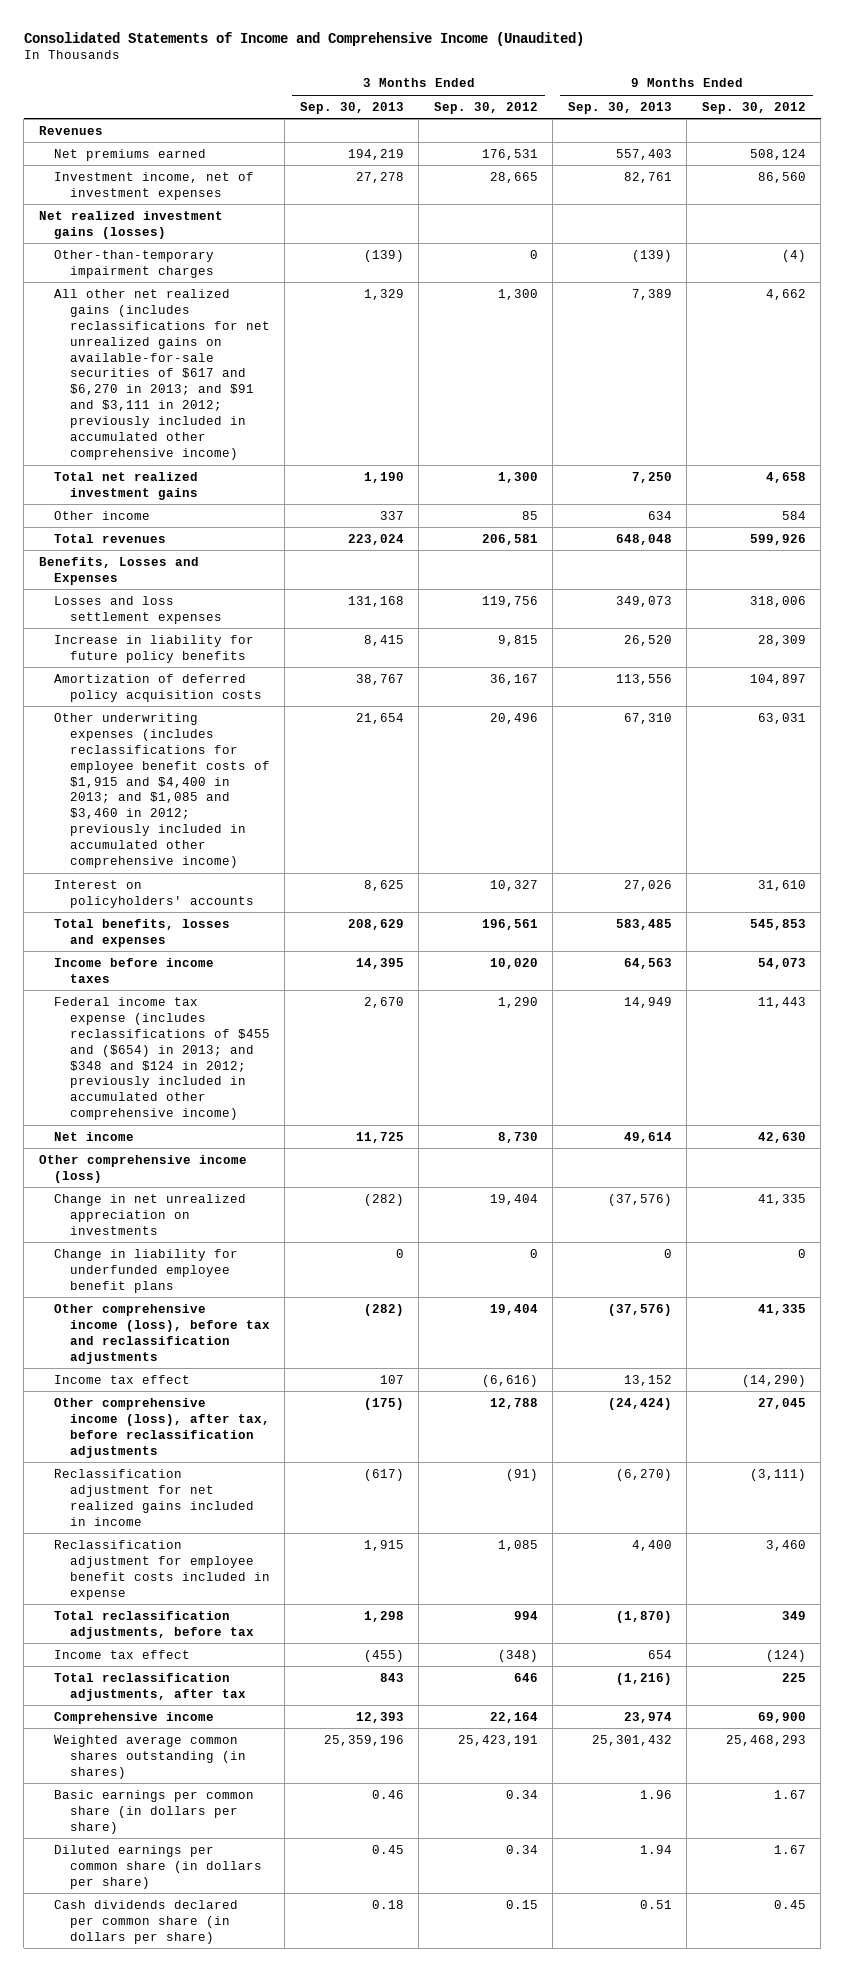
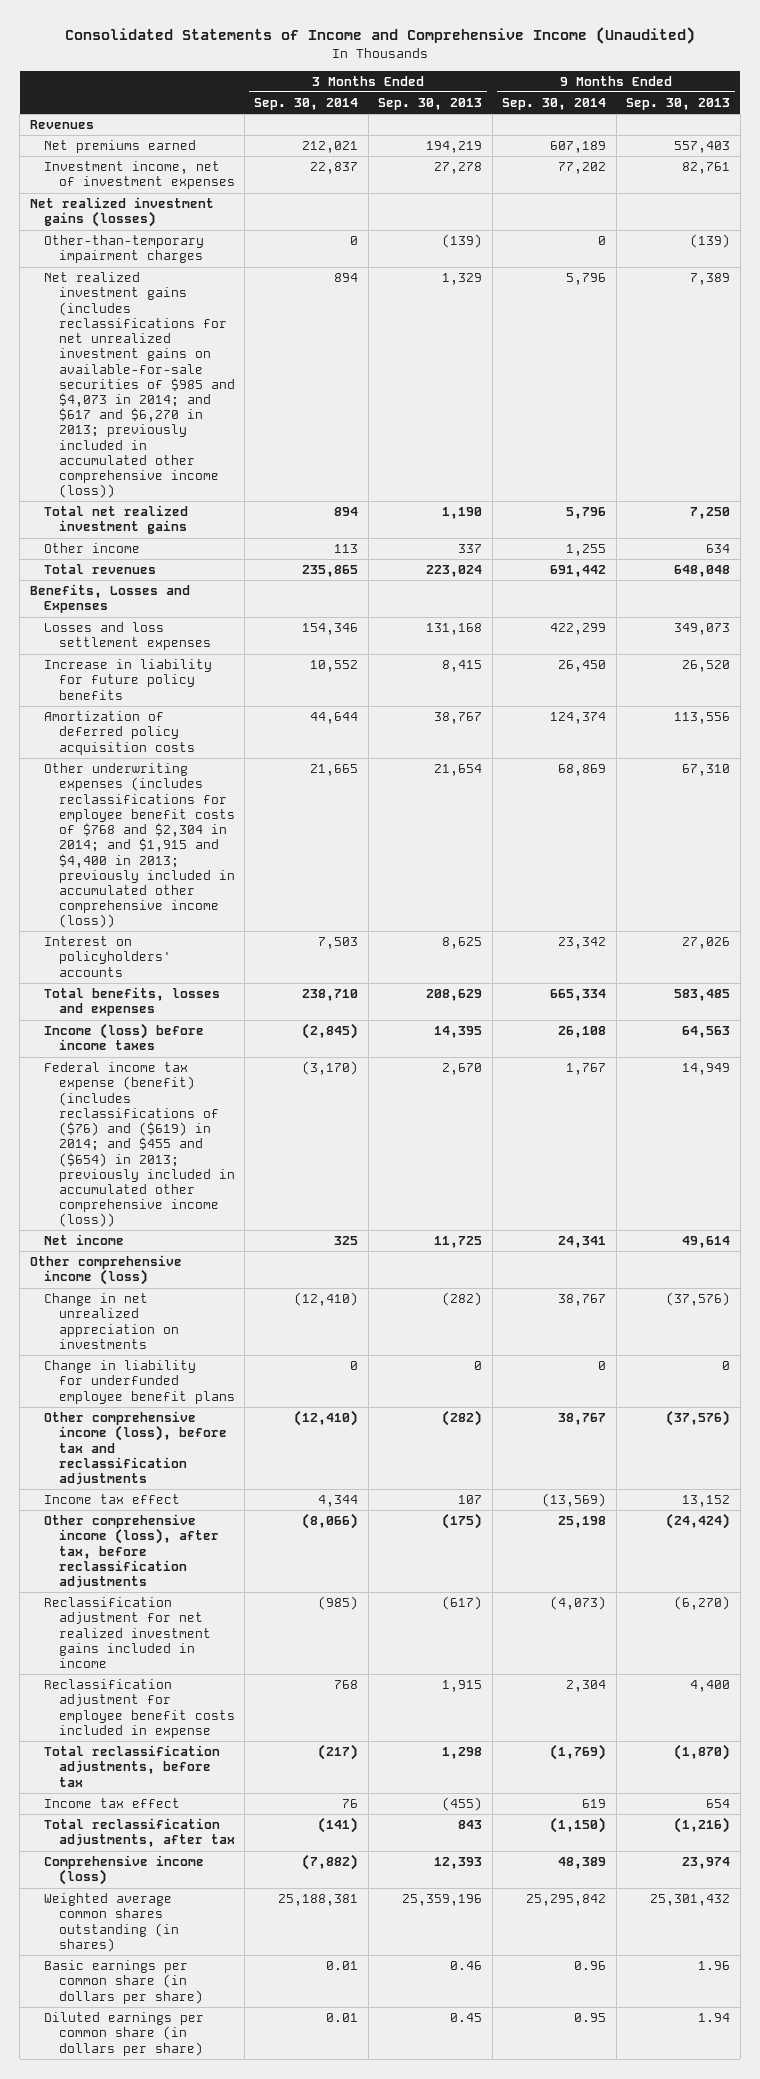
- | 3 Months Ended Sep. 30, 2013 | 3 Months Ended Sep. 30, 2012 | 9 Months Ended Sep. 30, 2013 | 9 Months Ended Sep. 30, 2012
+ | 3 Months Ended Sep. 30, 2014 | 3 Months Ended Sep. 30, 2013 | 9 Months Ended Sep. 30, 2014 | 9 Months Ended Sep. 30, 2013
- All other net realized gains (includes reclassifications for net unrealized gains on available-for-sale securities of $617 and $6,270 in 2013; and $91 and $3,111 in 2012; previously included in accumulated other comprehensive income) | 1,329 | 1,300 | 7,389 | 4,662
+ Net realized investment gains (includes reclassifications for net unrealized investment gains on available-for-sale securities of $985 and $4,073 in 2014; and $617 and $6,270 in 2013; previously included in accumulated other comprehensive income (loss)) | 894 | 1,329 | 5,796 | 7,389
- Other underwriting expenses (includes reclassifications for employee benefit costs of $1,915 and $4,400 in 2013; and $1,085 and $3,460 in 2012; previously included in accumulated other comprehensive income) | 21,654 | 20,496 | 67,310 | 63,031
+ Other underwriting expenses (includes reclassifications for employee benefit costs of $768 and $2,304 in 2014; and $1,915 and $4,400 in 2013; previously included in accumulated other comprehensive income (loss)) | 21,665 | 21,654 | 68,869 | 67,310
- Income before income taxes | 14,395 | 10,020 | 64,563 | 54,073
- Federal income tax expense (includes reclassifications of $455 and ($654) in 2013; and $348 and $124 in 2012; previously included in accumulated other comprehensive income) | 2,670 | 1,290 | 14,949 | 11,443
+ Income (loss) before income taxes | (2,845) | 14,395 | 26,108 | 64,563
+ Federal income tax expense (benefit) (includes reclassifications of ($76) and ($619) in 2014; and $455 and ($654) in 2013; previously included in accumulated other comprehensive income (loss)) | (3,170) | 2,670 | 1,767 | 14,949
- Reclassification adjustment for net realized gains included in income | (617) | (91) | (6,270) | (3,111)
+ Reclassification adjustment for net realized investment gains included in income | (985) | (617) | (4,073) | (6,270)
- Comprehensive income | 12,393 | 22,164 | 23,974 | 69,900
+ Comprehensive income (loss) | (7,882) | 12,393 | 48,389 | 23,974
- Cash dividends declared per common share (in dollars per share) | 0.18 | 0.15 | 0.51 | 0.45

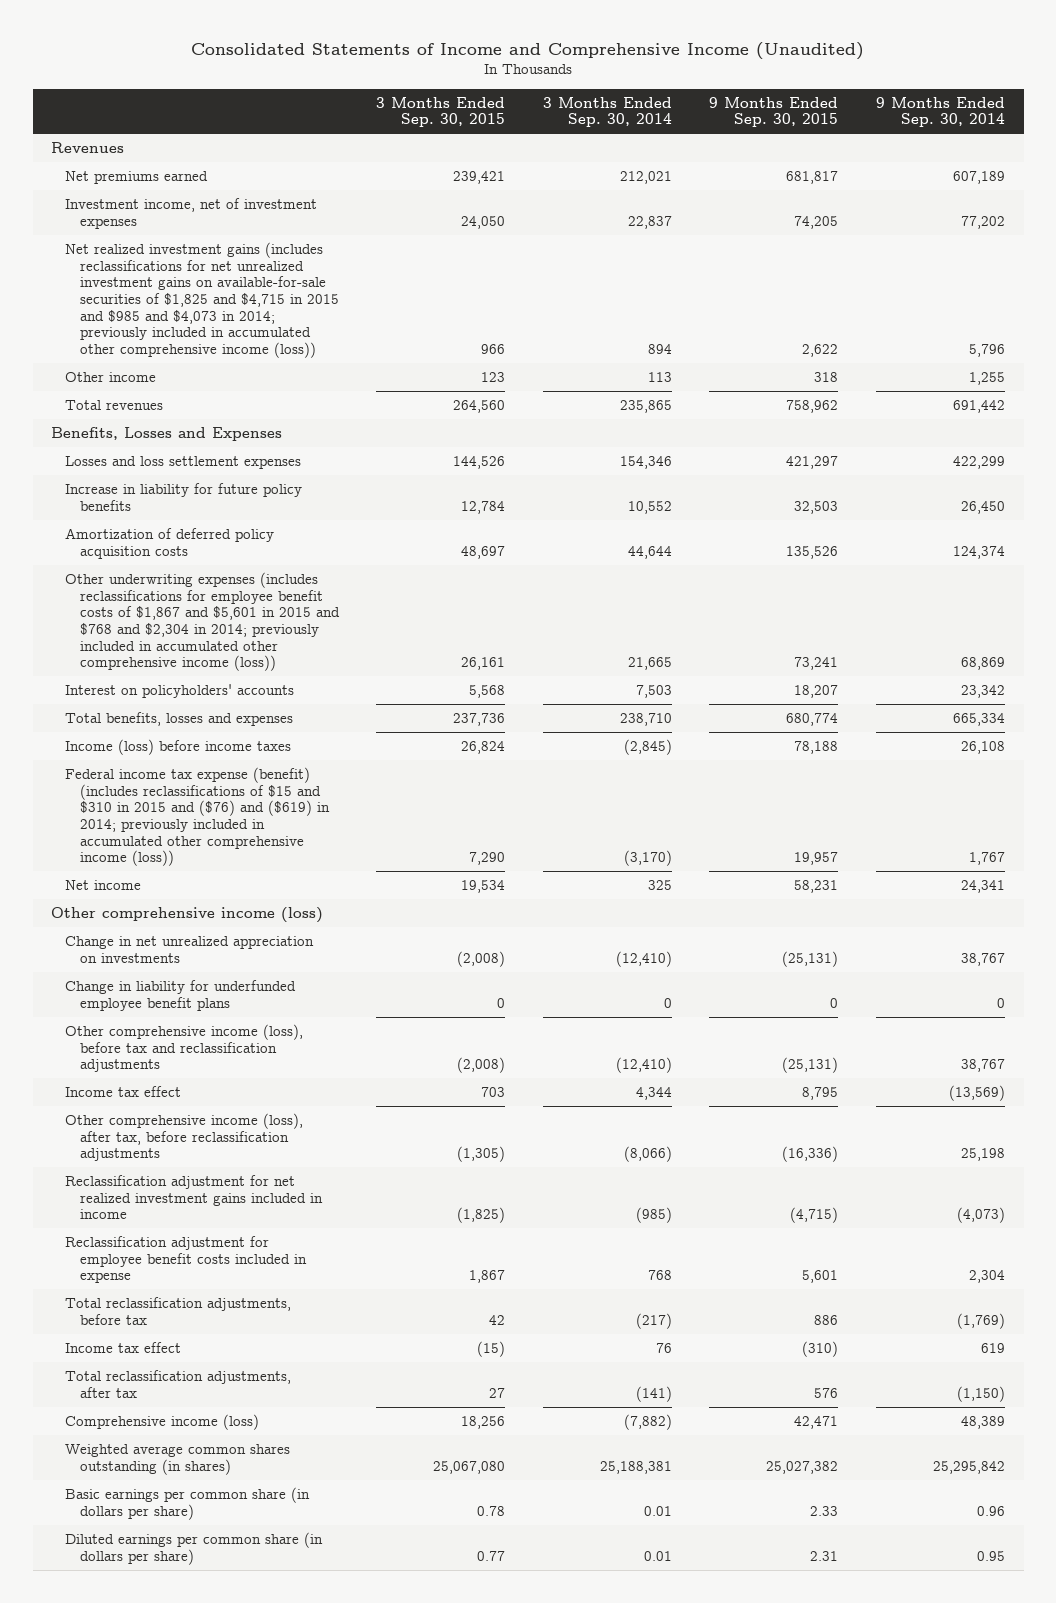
- | 3 Months Ended Sep. 30, 2014 | 3 Months Ended Sep. 30, 2013 | 9 Months Ended Sep. 30, 2014 | 9 Months Ended Sep. 30, 2013
+ | 3 Months Ended Sep. 30, 2015 | 3 Months Ended Sep. 30, 2014 | 9 Months Ended Sep. 30, 2015 | 9 Months Ended Sep. 30, 2014
- Net realized investment gains (losses)
- Other-than-temporary impairment charges | 0 | (139) | 0 | (139)
- Net realized investment gains (includes reclassifications for net unrealized investment gains on available-for-sale securities of $985 and $4,073 in 2014; and $617 and $6,270 in 2013; previously included in accumulated other comprehensive income (loss)) | 894 | 1,329 | 5,796 | 7,389
- Total net realized investment gains | 894 | 1,190 | 5,796 | 7,250
+ Net realized investment gains (includes reclassifications for net unrealized investment gains on available-for-sale securities of $1,825 and $4,715 in 2015 and $985 and $4,073 in 2014; previously included in accumulated other comprehensive income (loss)) | 966 | 894 | 2,622 | 5,796
- Other underwriting expenses (includes reclassifications for employee benefit costs of $768 and $2,304 in 2014; and $1,915 and $4,400 in 2013; previously included in accumulated other comprehensive income (loss)) | 21,665 | 21,654 | 68,869 | 67,310
+ Other underwriting expenses (includes reclassifications for employee benefit costs of $1,867 and $5,601 in 2015 and $768 and $2,304 in 2014; previously included in accumulated other comprehensive income (loss)) | 26,161 | 21,665 | 73,241 | 68,869
- Federal income tax expense (benefit) (includes reclassifications of ($76) and ($619) in 2014; and $455 and ($654) in 2013; previously included in accumulated other comprehensive income (loss)) | (3,170) | 2,670 | 1,767 | 14,949
+ Federal income tax expense (benefit) (includes reclassifications of $15 and $310 in 2015 and ($76) and ($619) in 2014; previously included in accumulated other comprehensive income (loss)) | 7,290 | (3,170) | 19,957 | 1,767

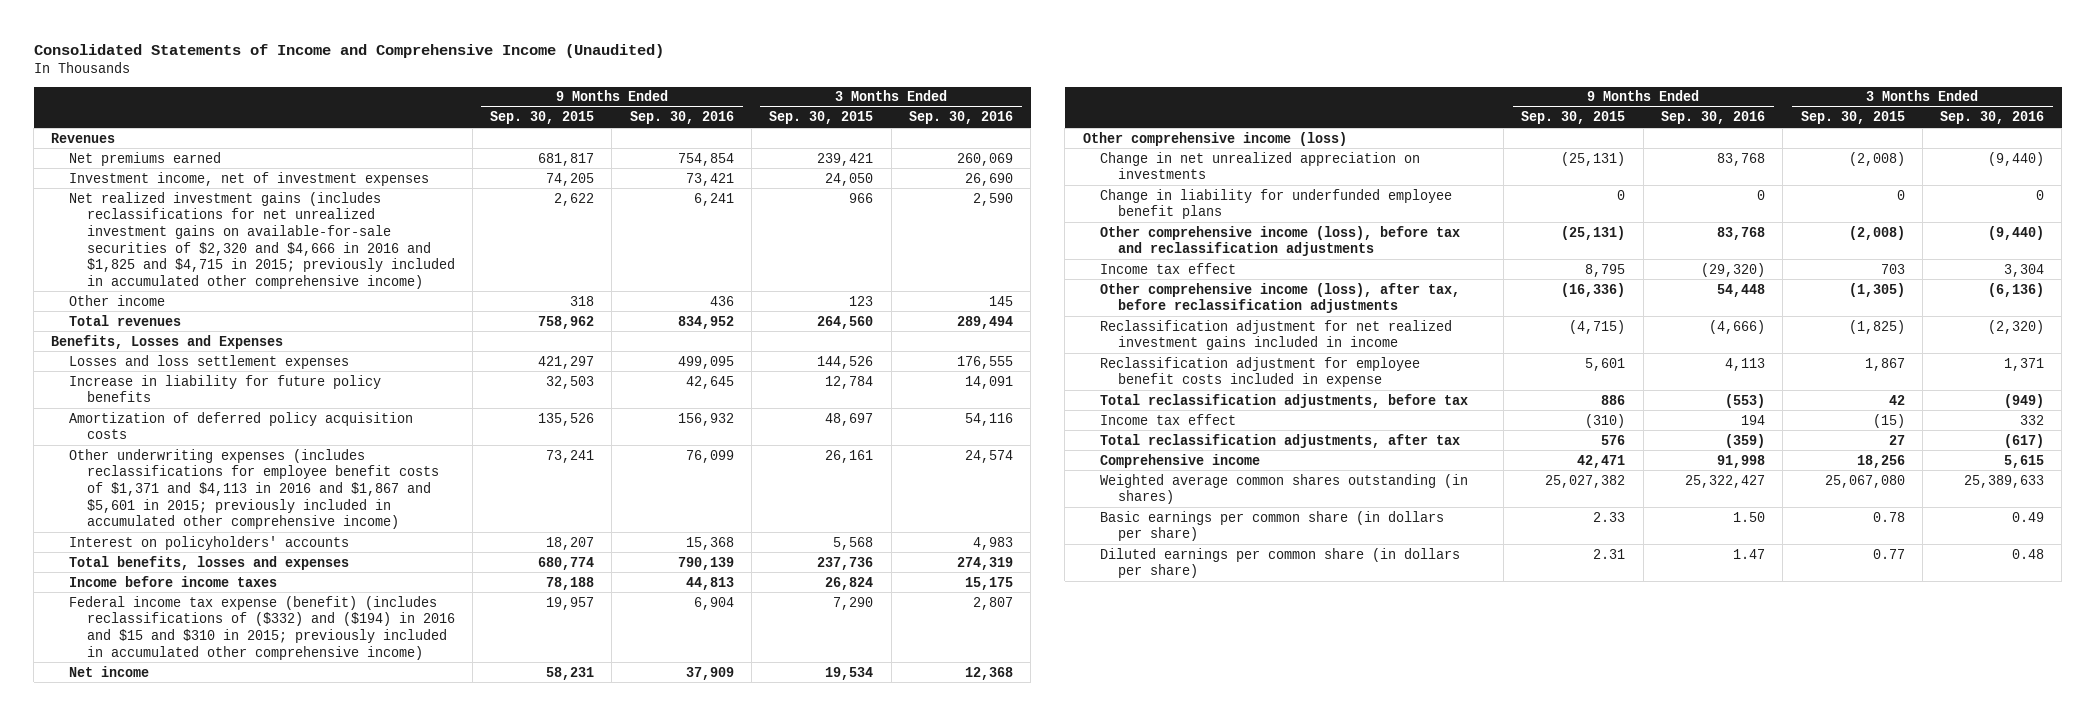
- | 3 Months Ended Sep. 30, 2015 | 3 Months Ended Sep. 30, 2014 | 9 Months Ended Sep. 30, 2015 | 9 Months Ended Sep. 30, 2014
+ | 9 Months Ended Sep. 30, 2015 | 9 Months Ended Sep. 30, 2016 | 3 Months Ended Sep. 30, 2015 | 3 Months Ended Sep. 30, 2016
- Net realized investment gains (includes reclassifications for net unrealized investment gains on available-for-sale securities of $1,825 and $4,715 in 2015 and $985 and $4,073 in 2014; previously included in accumulated other comprehensive income (loss)) | 966 | 894 | 2,622 | 5,796
+ Net realized investment gains (includes reclassifications for net unrealized investment gains on available-for-sale securities of $2,320 and $4,666 in 2016 and $1,825 and $4,715 in 2015; previously included in accumulated other comprehensive income) | 2,622 | 6,241 | 966 | 2,590
- Other underwriting expenses (includes reclassifications for employee benefit costs of $1,867 and $5,601 in 2015 and $768 and $2,304 in 2014; previously included in accumulated other comprehensive income (loss)) | 26,161 | 21,665 | 73,241 | 68,869
+ Other underwriting expenses (includes reclassifications for employee benefit costs of $1,371 and $4,113 in 2016 and $1,867 and $5,601 in 2015; previously included in accumulated other comprehensive income) | 73,241 | 76,099 | 26,161 | 24,574
- Income (loss) before income taxes | 26,824 | (2,845) | 78,188 | 26,108
- Federal income tax expense (benefit) (includes reclassifications of $15 and $310 in 2015 and ($76) and ($619) in 2014; previously included in accumulated other comprehensive income (loss)) | 7,290 | (3,170) | 19,957 | 1,767
+ Income before income taxes | 78,188 | 44,813 | 26,824 | 15,175
+ Federal income tax expense (benefit) (includes reclassifications of ($332) and ($194) in 2016 and $15 and $310 in 2015; previously included in accumulated other comprehensive income) | 19,957 | 6,904 | 7,290 | 2,807
- Comprehensive income (loss) | 18,256 | (7,882) | 42,471 | 48,389
+ Comprehensive income | 42,471 | 91,998 | 18,256 | 5,615

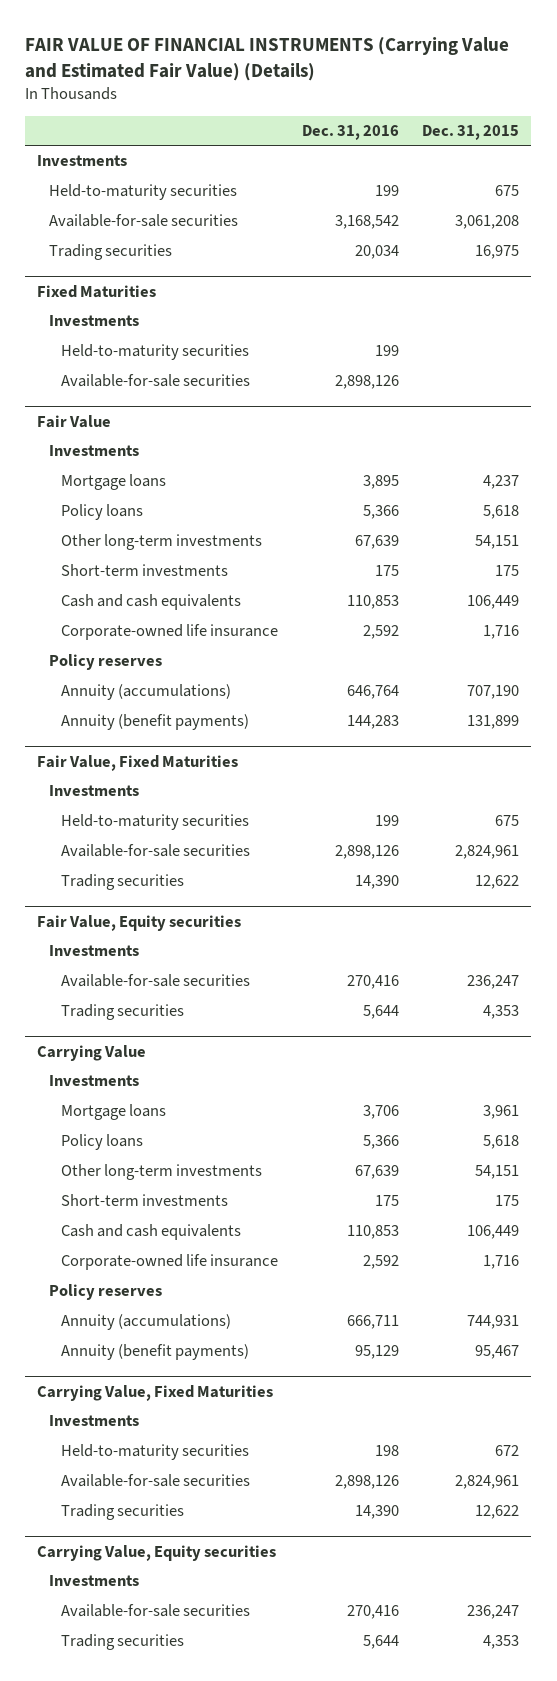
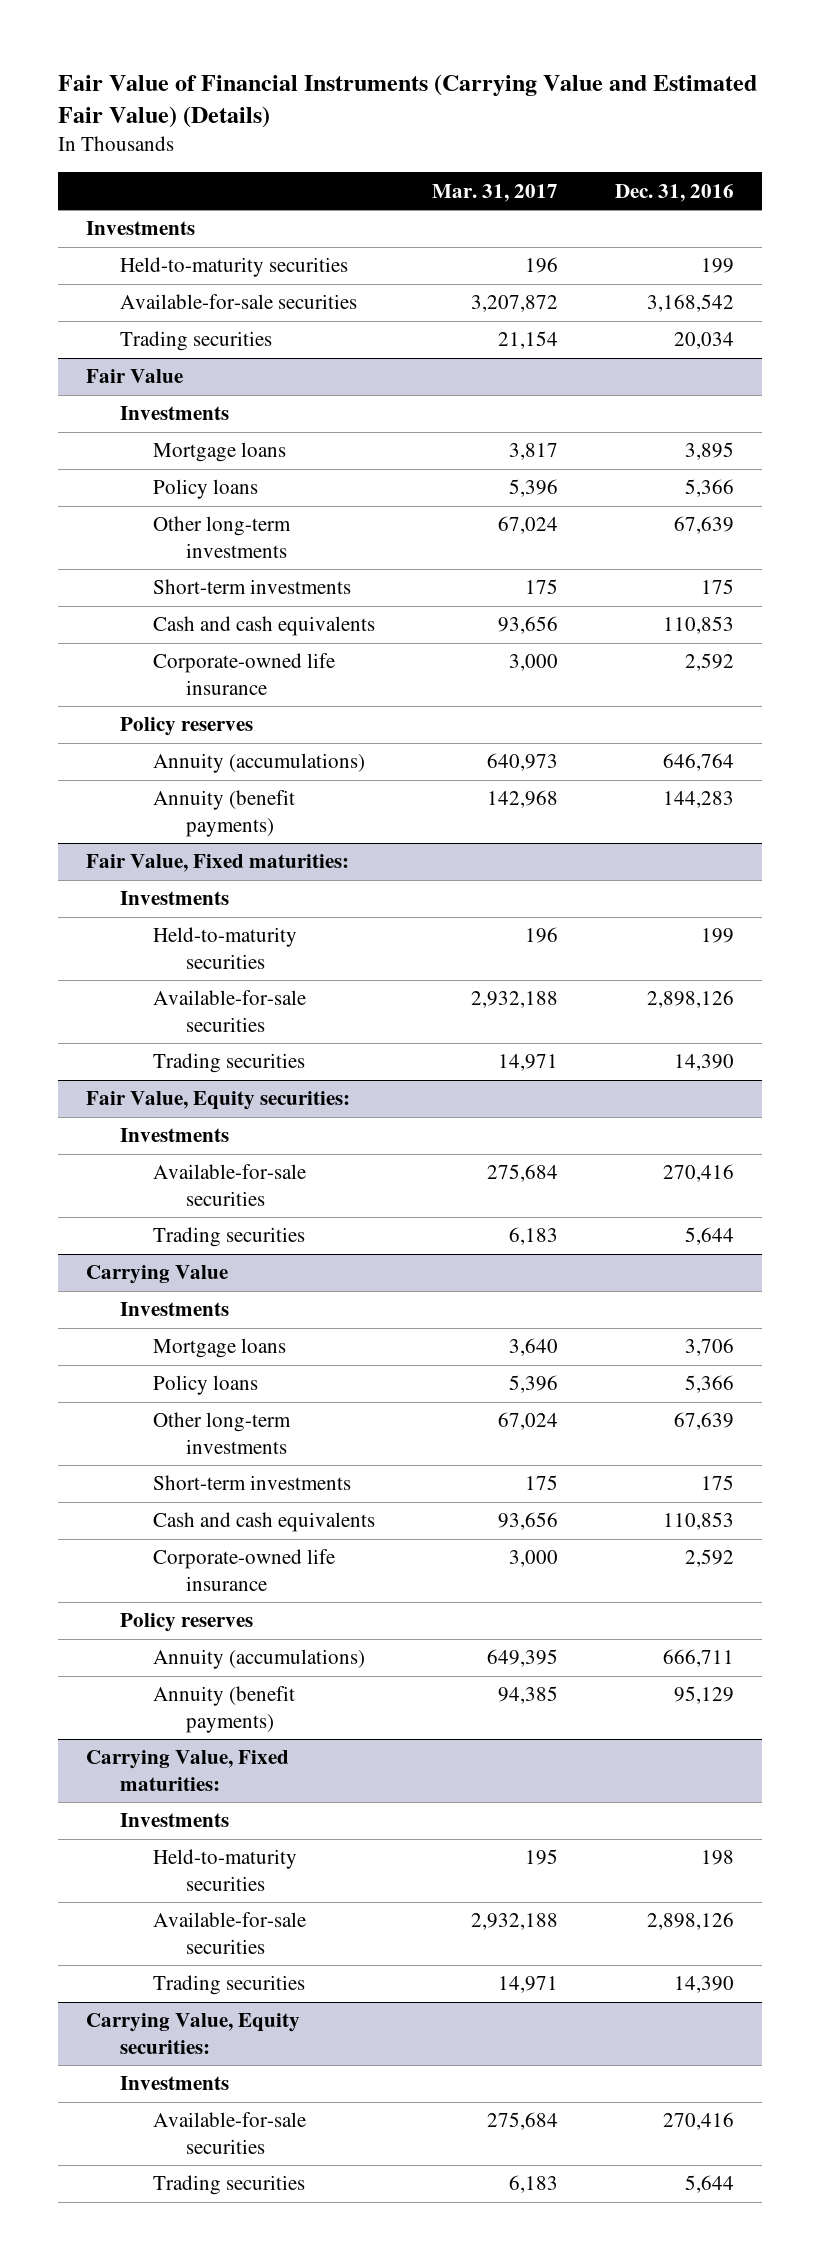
- FAIR VALUE OF FINANCIAL INSTRUMENTS (Carrying Value and Estimated Fair Value) (Details)
+ Fair Value of Financial Instruments (Carrying Value and Estimated Fair Value) (Details)
- | Dec. 31, 2016 | Dec. 31, 2015
+ | Mar. 31, 2017 | Dec. 31, 2016
- Fixed Maturities
- Investments
- Held-to-maturity securities | 199 |
- Available-for-sale securities | 2,898,126 |
- Fair Value, Fixed Maturities
+ Fair Value, Fixed maturities:
- Fair Value, Equity securities
+ Fair Value, Equity securities:
- Carrying Value, Fixed Maturities
+ Carrying Value, Fixed maturities:
- Carrying Value, Equity securities
+ Carrying Value, Equity securities:

